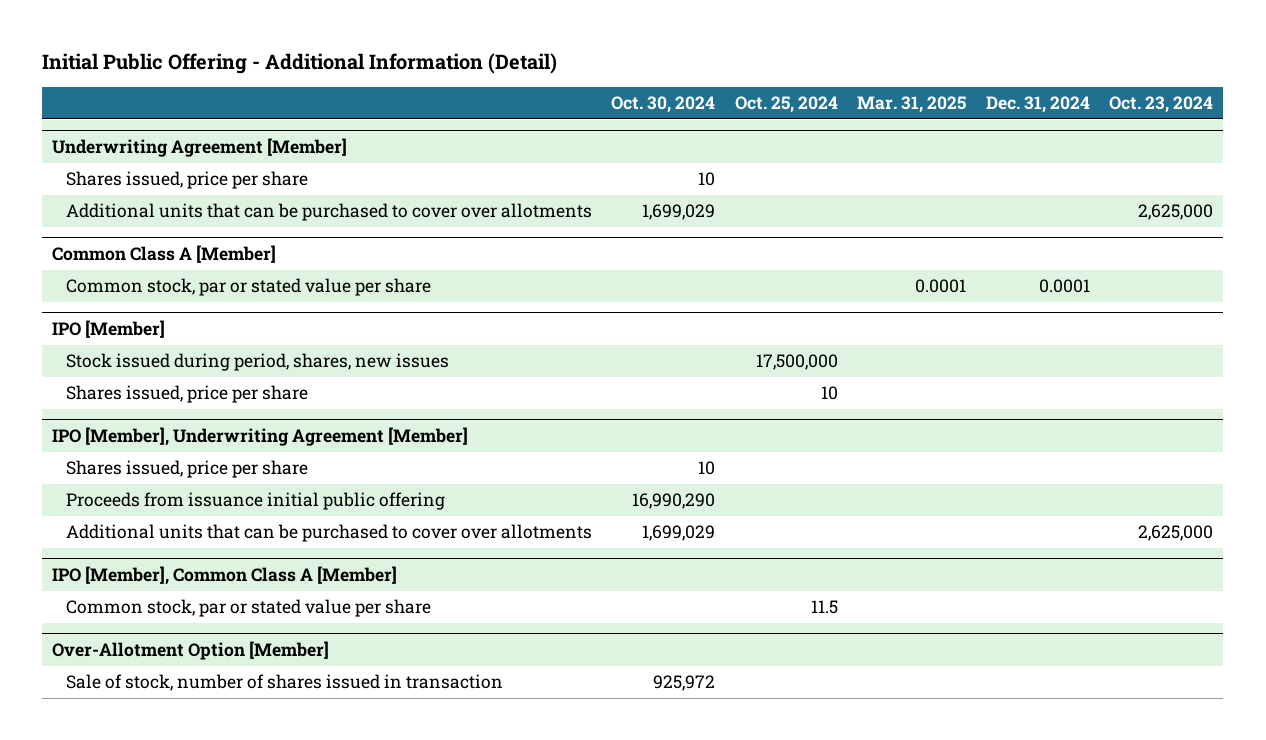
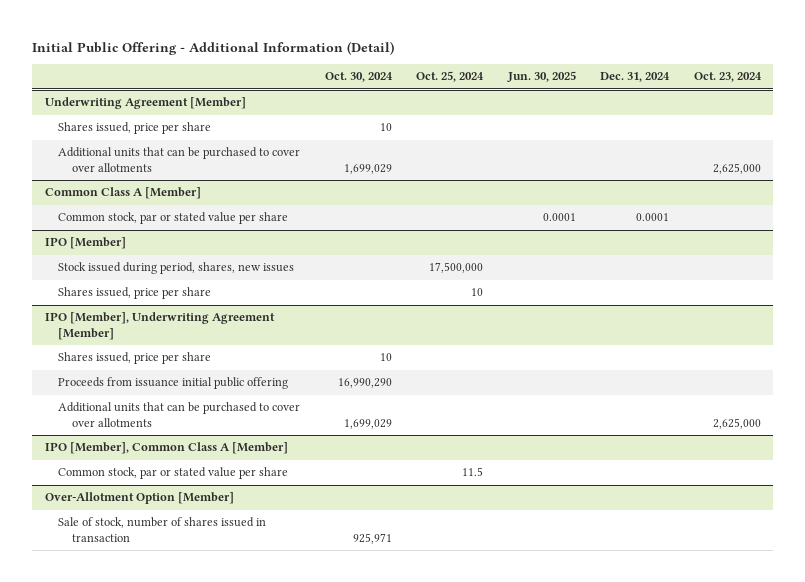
- | Oct. 30, 2024 | Oct. 25, 2024 | Mar. 31, 2025 | Dec. 31, 2024 | Oct. 23, 2024
+ | Oct. 30, 2024 | Oct. 25, 2024 | Jun. 30, 2025 | Dec. 31, 2024 | Oct. 23, 2024
@ Over-Allotment Option [Member]
- Sale of stock, number of shares issued in transaction | 925,972 | | | |
+ Sale of stock, number of shares issued in transaction | 925,971 | | | |

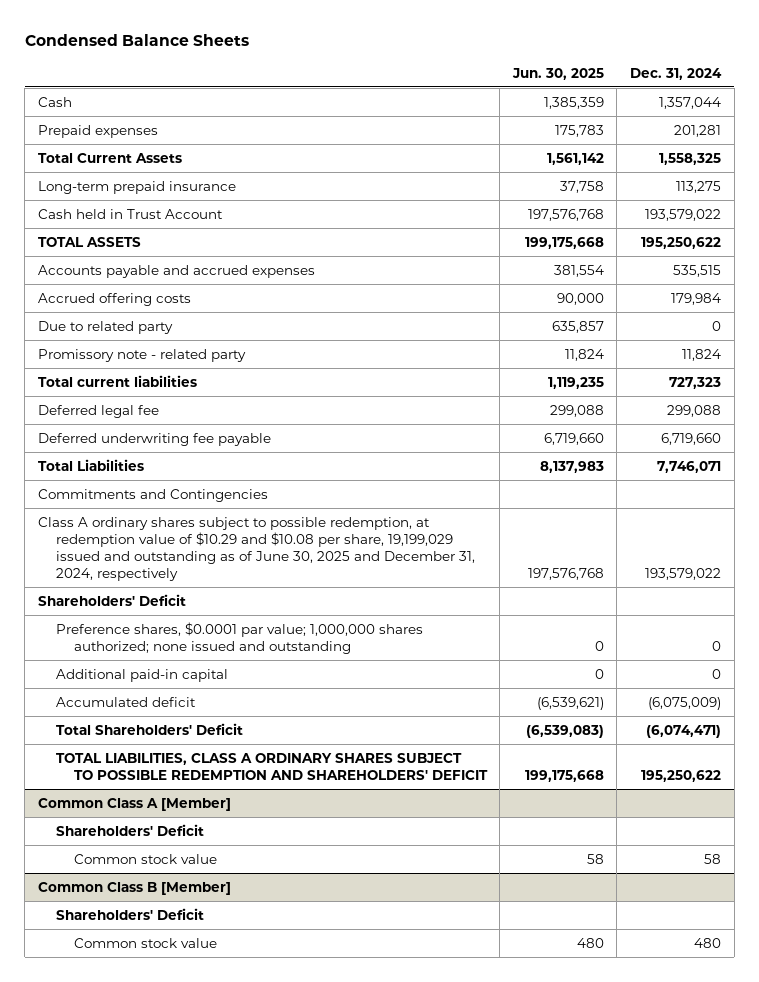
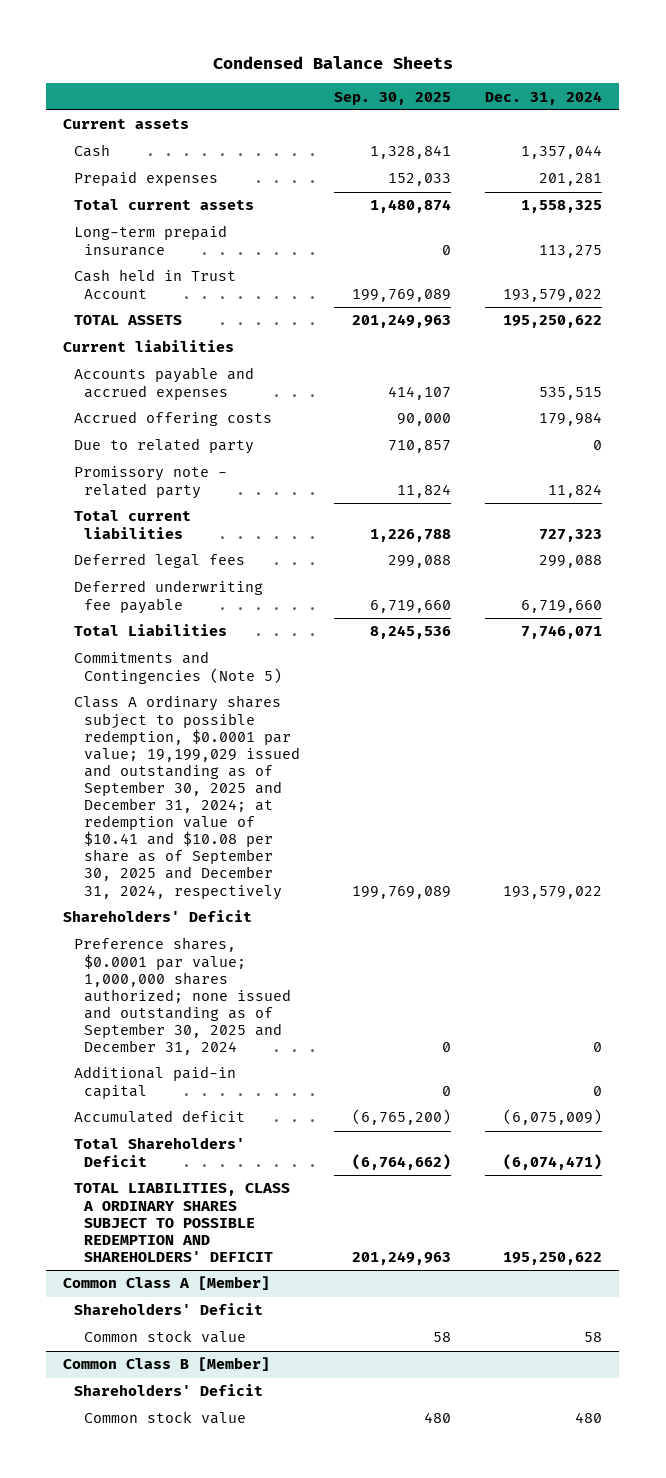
- | Jun. 30, 2025 | Dec. 31, 2024
+ | Sep. 30, 2025 | Dec. 31, 2024
+ Current assets
- Total Current Assets | 1,561,142 | 1,558,325
+ Total current assets | 1,480,874 | 1,558,325
+ Current liabilities
- Deferred legal fee | 299,088 | 299,088
+ Deferred legal fees | 299,088 | 299,088
- Commitments and Contingencies
- Class A ordinary shares subject to possible redemption, at redemption value of $10.29 and $10.08 per share, 19,199,029 issued and outstanding as of June 30, 2025 and December 31, 2024, respectively | 197,576,768 | 193,579,022
+ Commitments and Contingencies (Note 5)
+ Class A ordinary shares subject to possible redemption, $0.0001 par value; 19,199,029 issued and outstanding as of September 30, 2025 and December 31, 2024; at redemption value of $10.41 and $10.08 per share as of September 30, 2025 and December 31, 2024, respectively | 199,769,089 | 193,579,022
- Preference shares, $0.0001 par value; 1,000,000 shares authorized; none issued and outstanding | 0 | 0
+ Preference shares, $0.0001 par value; 1,000,000 shares authorized; none issued and outstanding as of September 30, 2025 and December 31, 2024 | 0 | 0

